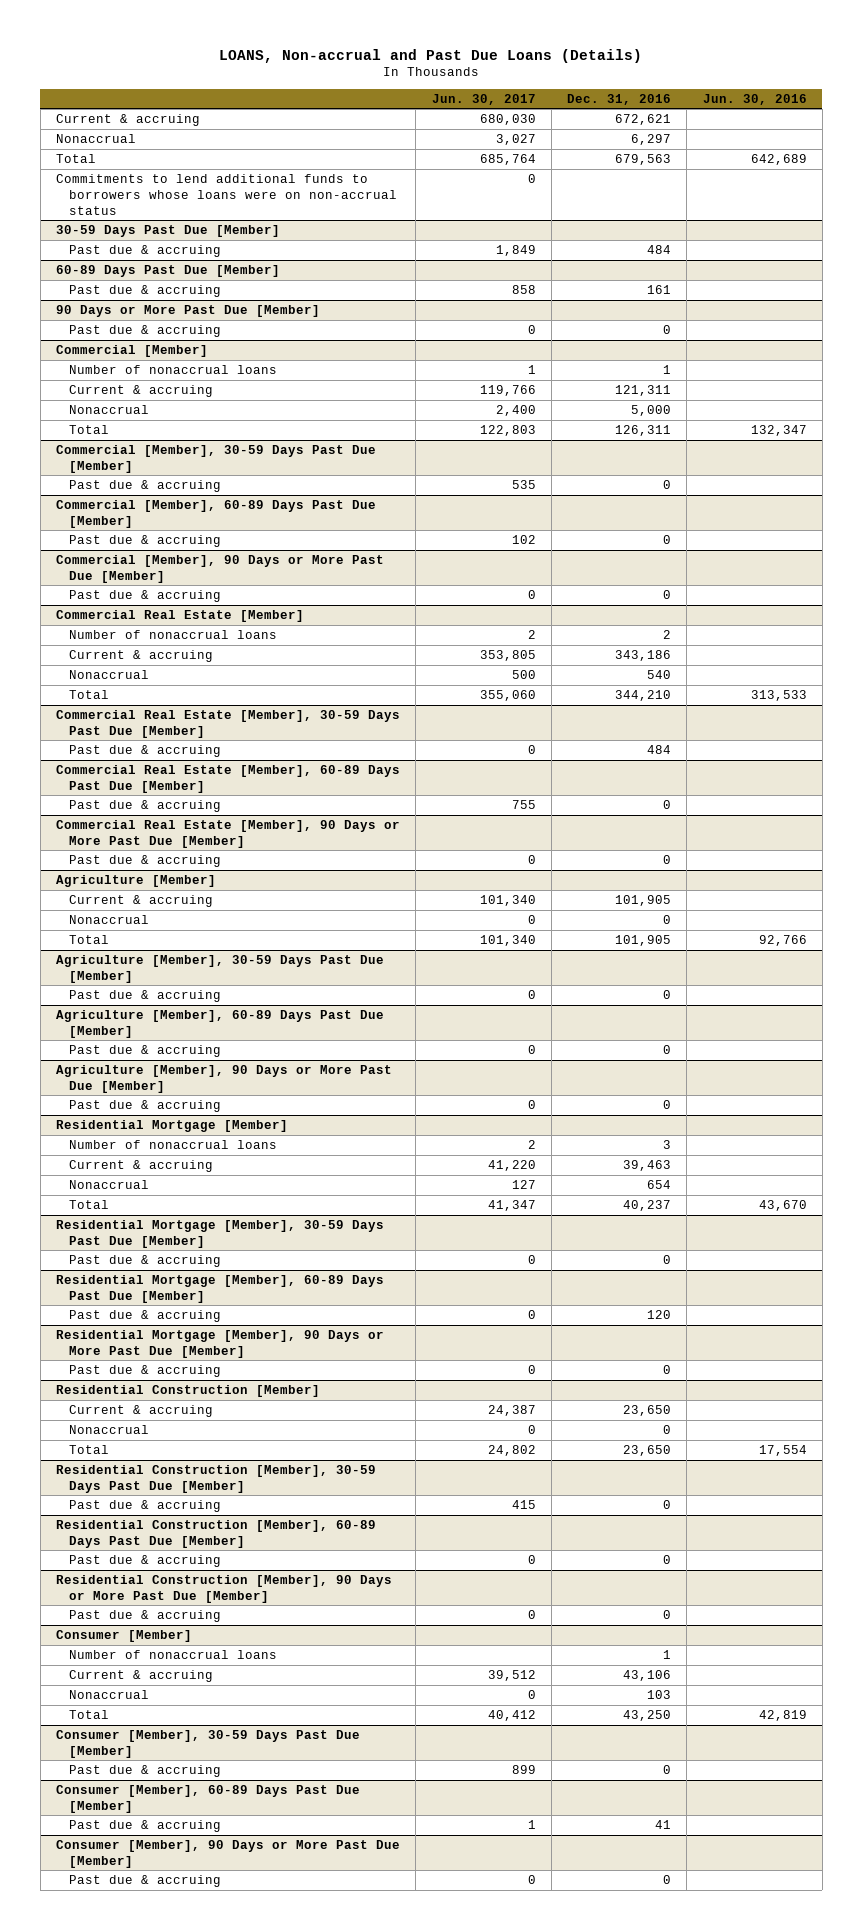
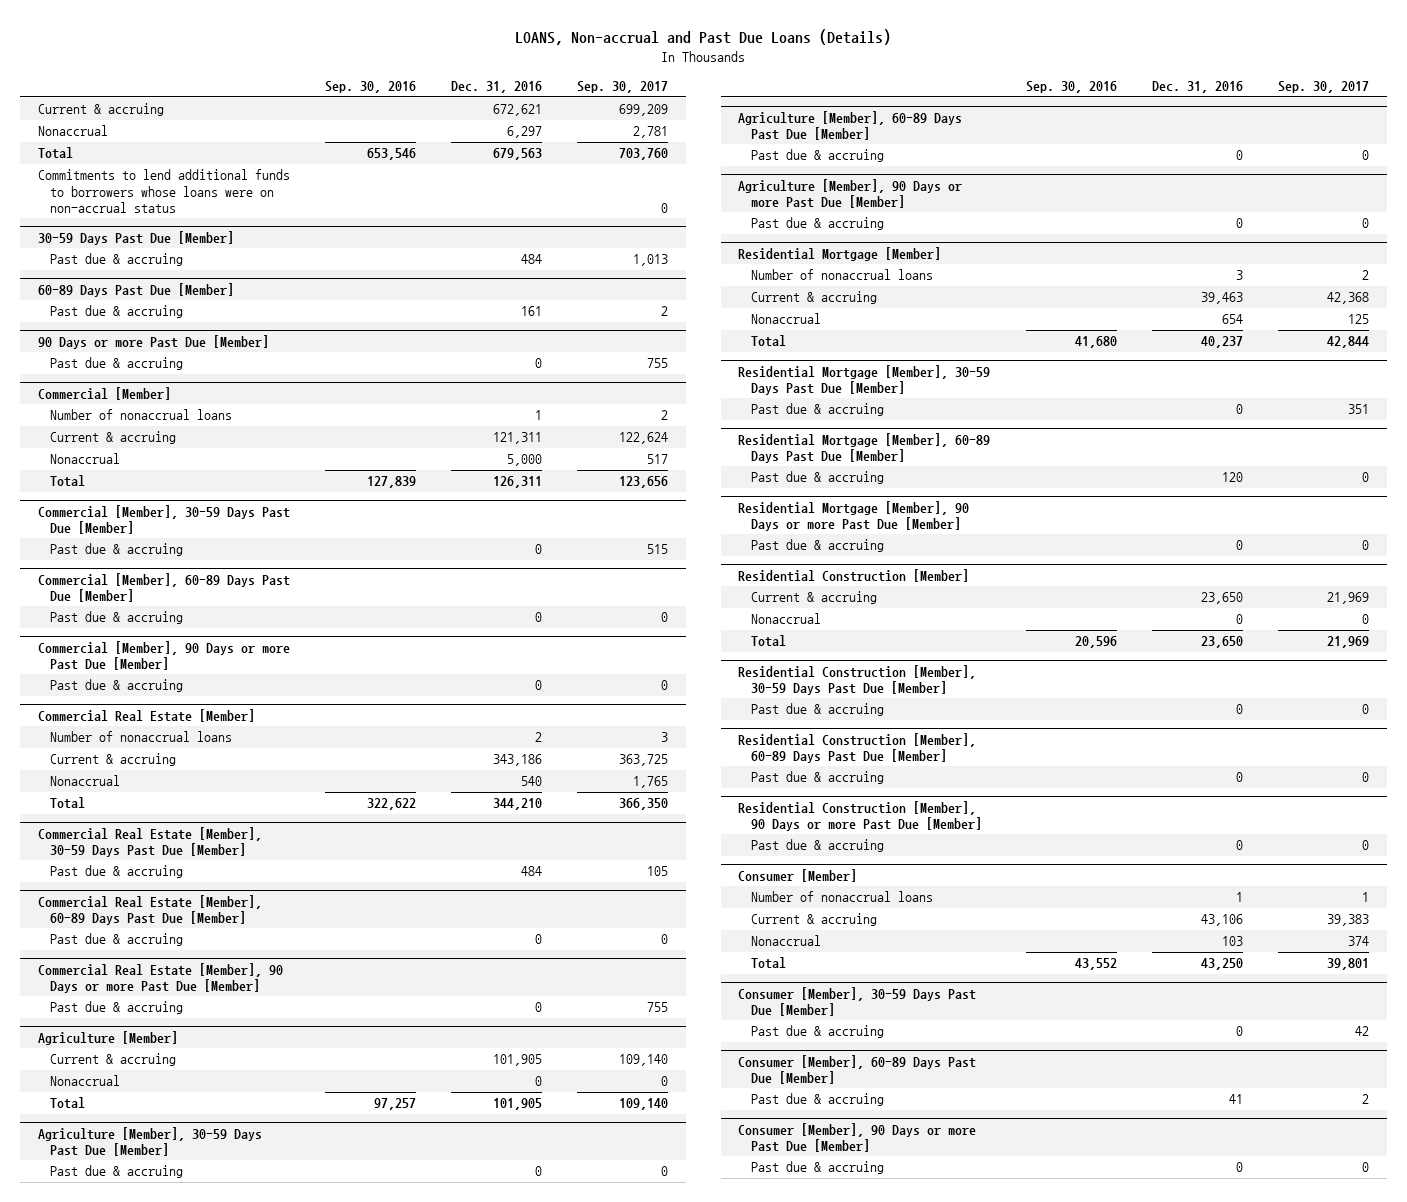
- | Jun. 30, 2017 | Dec. 31, 2016 | Jun. 30, 2016
+ | Sep. 30, 2016 | Dec. 31, 2016 | Sep. 30, 2017
- 90 Days or More Past Due [Member]
+ 90 Days or more Past Due [Member]
- Commercial [Member], 90 Days or More Past Due [Member]
+ Commercial [Member], 90 Days or more Past Due [Member]
- Commercial Real Estate [Member], 90 Days or More Past Due [Member]
+ Commercial Real Estate [Member], 90 Days or more Past Due [Member]
- Agriculture [Member], 90 Days or More Past Due [Member]
+ Agriculture [Member], 90 Days or more Past Due [Member]
- Residential Mortgage [Member], 90 Days or More Past Due [Member]
+ Residential Mortgage [Member], 90 Days or more Past Due [Member]
- Residential Construction [Member], 90 Days or More Past Due [Member]
+ Residential Construction [Member], 90 Days or more Past Due [Member]
- Consumer [Member], 90 Days or More Past Due [Member]
+ Consumer [Member], 90 Days or more Past Due [Member]

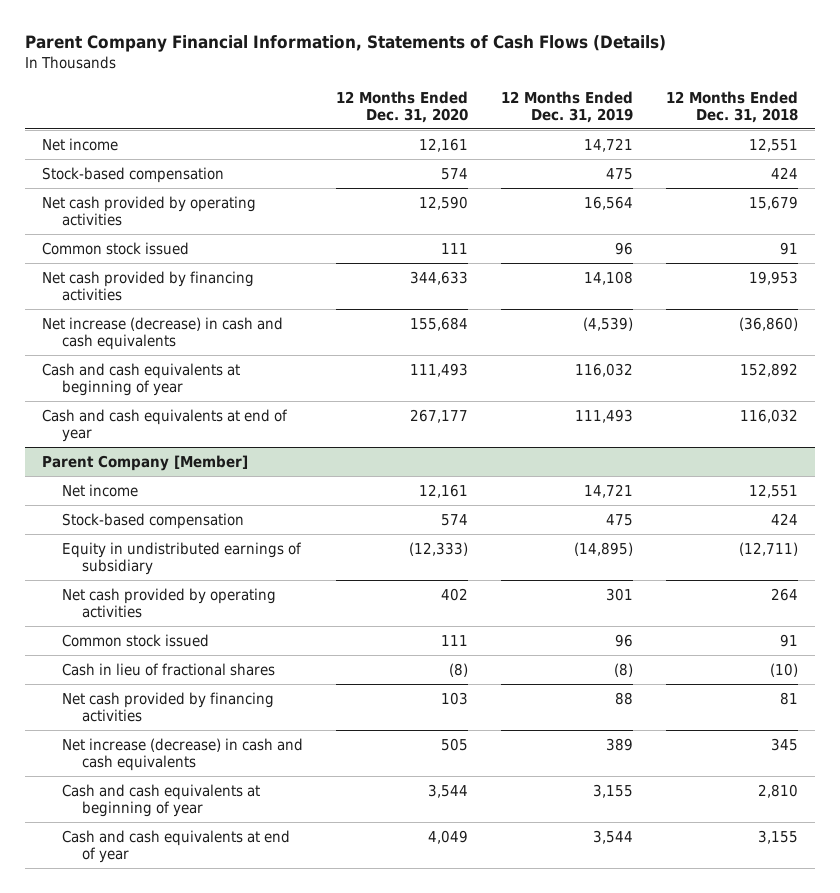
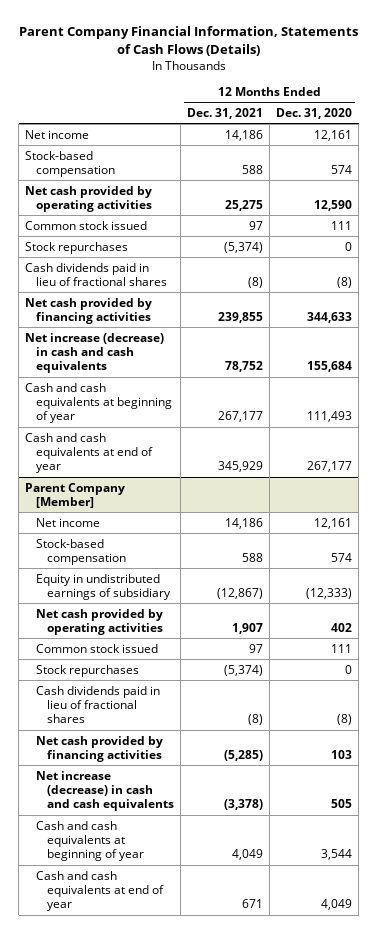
- | 12 Months Ended Dec. 31, 2020 | 12 Months Ended Dec. 31, 2019 | 12 Months Ended Dec. 31, 2018
+ | 12 Months Ended Dec. 31, 2021 | 12 Months Ended Dec. 31, 2020
+ Stock repurchases | (5,374) | 0
+ Cash dividends paid in lieu of fractional shares | (8) | (8)
@ Parent Company [Member]
- Cash in lieu of fractional shares | (8) | (8) | (10)
+ Stock repurchases | (5,374) | 0
+ Cash dividends paid in lieu of fractional shares | (8) | (8)

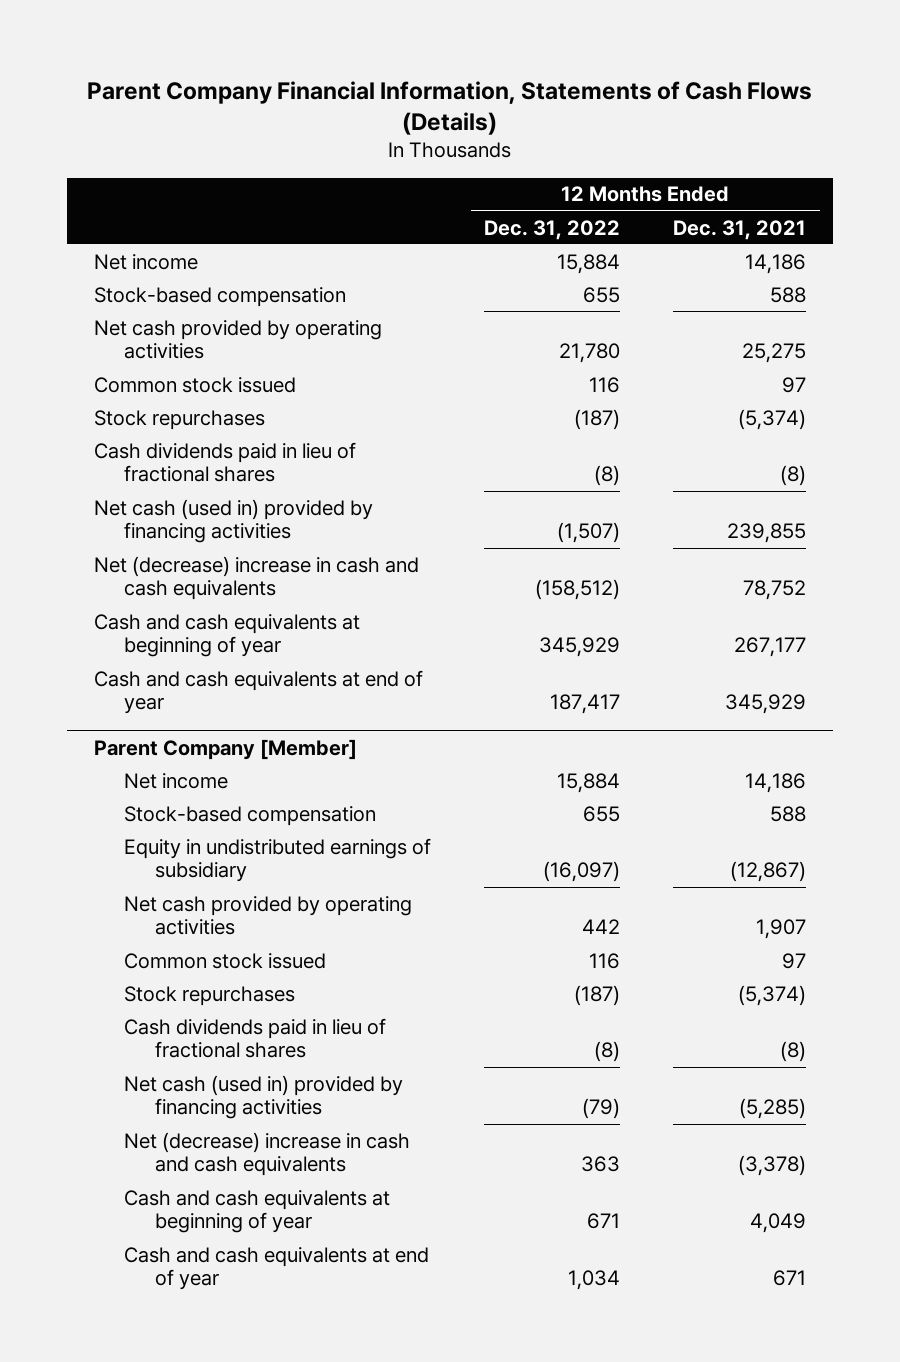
- | 12 Months Ended Dec. 31, 2021 | 12 Months Ended Dec. 31, 2020
+ | 12 Months Ended Dec. 31, 2022 | 12 Months Ended Dec. 31, 2021
- Net cash provided by financing activities | 239,855 | 344,633
- Net increase (decrease) in cash and cash equivalents | 78,752 | 155,684
+ Net cash (used in) provided by financing activities | (1,507) | 239,855
+ Net (decrease) increase in cash and cash equivalents | (158,512) | 78,752
@ Parent Company [Member]
- Net cash provided by financing activities | (5,285) | 103
- Net increase (decrease) in cash and cash equivalents | (3,378) | 505
+ Net cash (used in) provided by financing activities | (79) | (5,285)
+ Net (decrease) increase in cash and cash equivalents | 363 | (3,378)

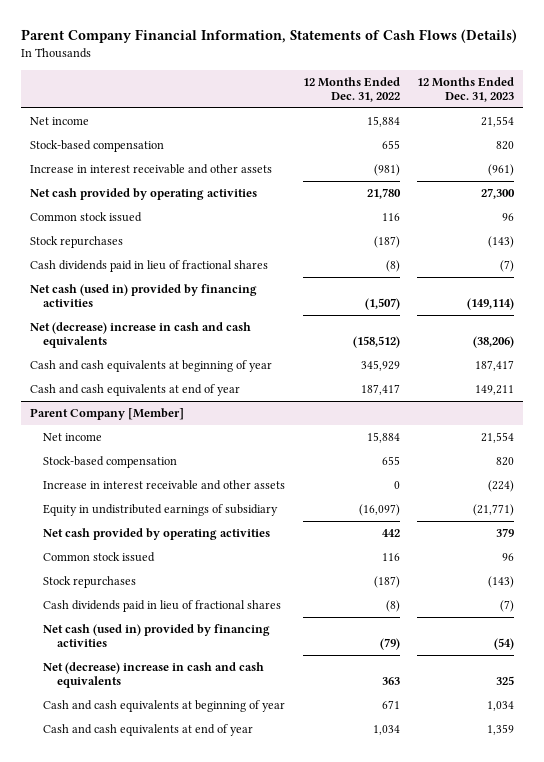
- | 12 Months Ended Dec. 31, 2022 | 12 Months Ended Dec. 31, 2021
+ | 12 Months Ended Dec. 31, 2022 | 12 Months Ended Dec. 31, 2023
+ Increase in interest receivable and other assets | (981) | (961)
@ Parent Company [Member]
+ Increase in interest receivable and other assets | 0 | (224)

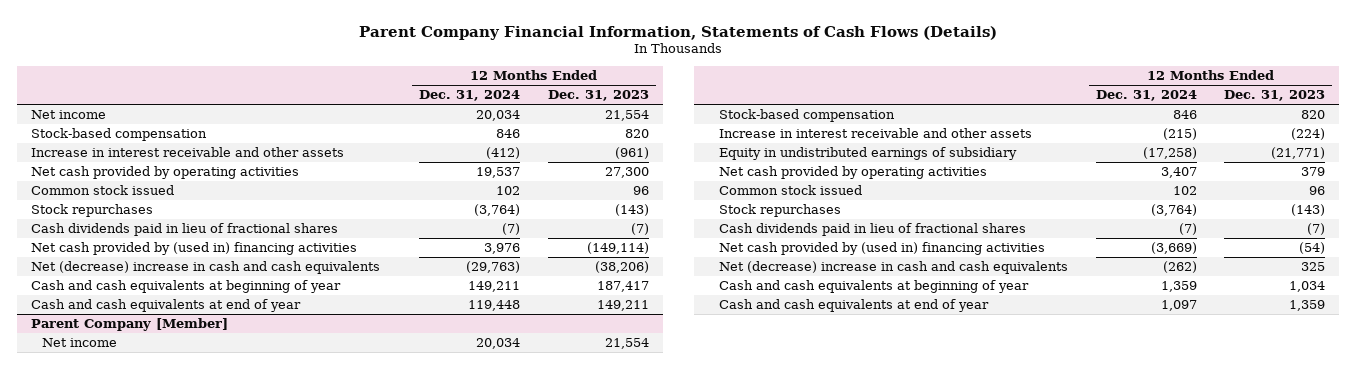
- | 12 Months Ended Dec. 31, 2022 | 12 Months Ended Dec. 31, 2023
+ | 12 Months Ended Dec. 31, 2024 | 12 Months Ended Dec. 31, 2023
- Net cash (used in) provided by financing activities | (1,507) | (149,114)
+ Net cash provided by (used in) financing activities | 3,976 | (149,114)
@ Parent Company [Member]
- Net cash (used in) provided by financing activities | (79) | (54)
+ Net cash provided by (used in) financing activities | (3,669) | (54)

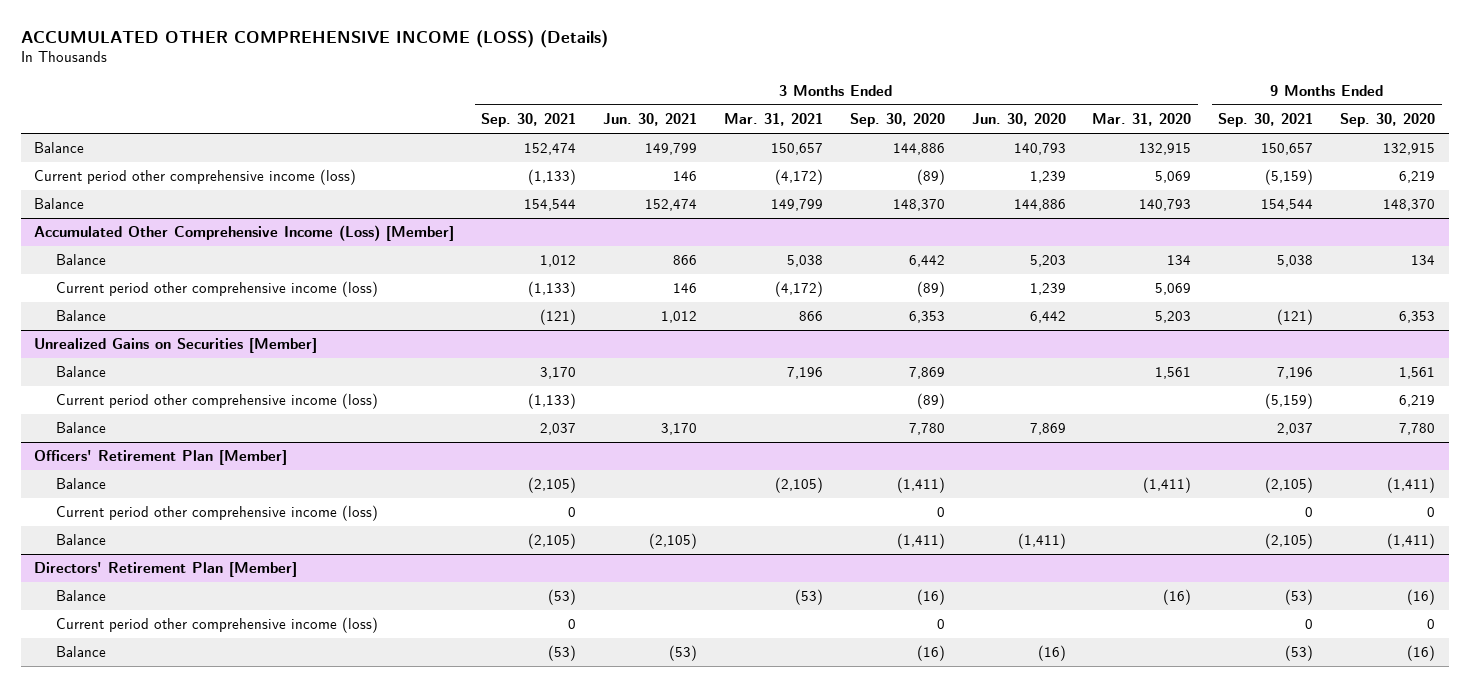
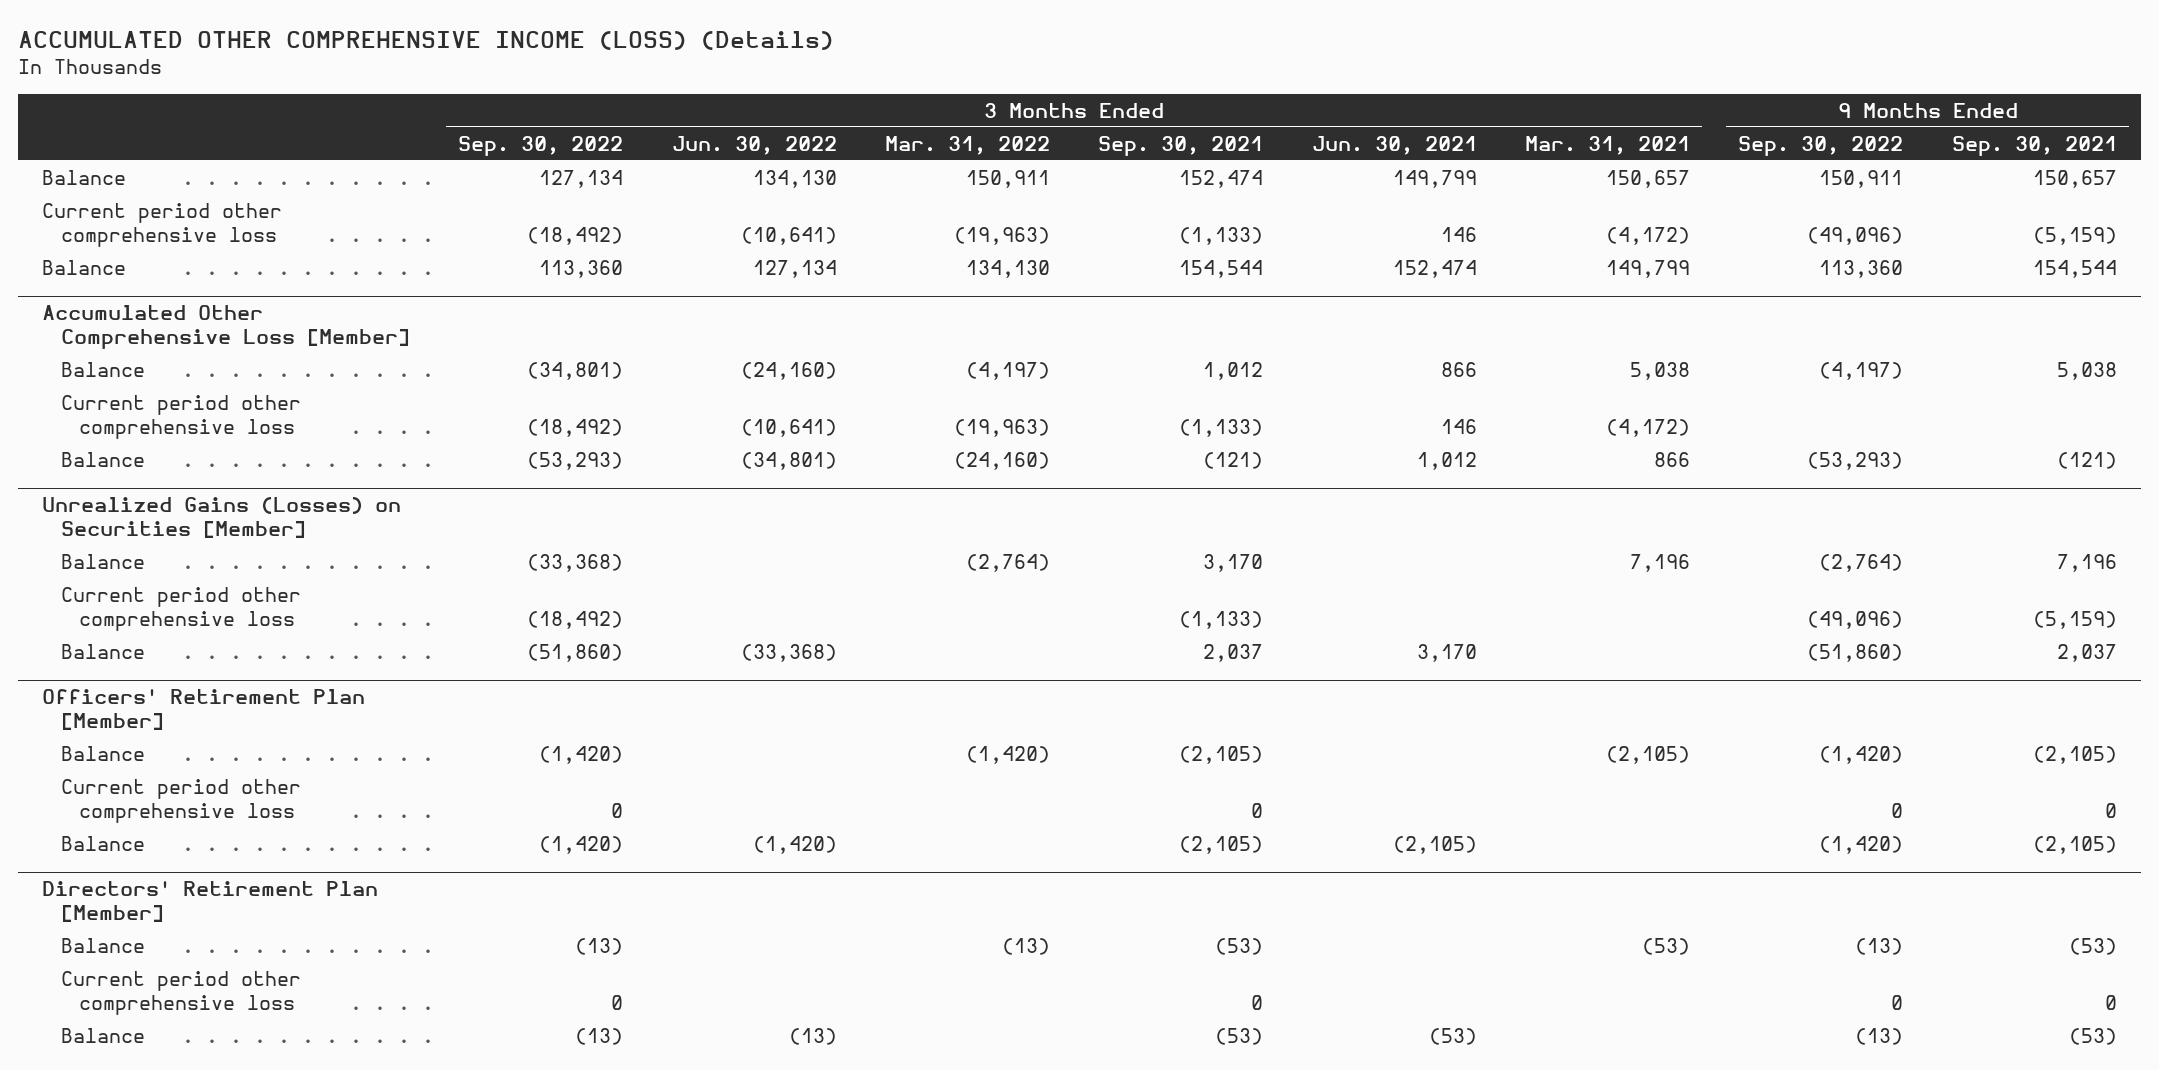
- | 3 Months Ended Sep. 30, 2021 | 3 Months Ended Jun. 30, 2021 | 3 Months Ended Mar. 31, 2021 | 3 Months Ended Sep. 30, 2020 | 3 Months Ended Jun. 30, 2020 | 3 Months Ended Mar. 31, 2020 | 9 Months Ended Sep. 30, 2021 | 9 Months Ended Sep. 30, 2020
+ | 3 Months Ended Sep. 30, 2022 | 3 Months Ended Jun. 30, 2022 | 3 Months Ended Mar. 31, 2022 | 3 Months Ended Sep. 30, 2021 | 3 Months Ended Jun. 30, 2021 | 3 Months Ended Mar. 31, 2021 | 9 Months Ended Sep. 30, 2022 | 9 Months Ended Sep. 30, 2021
- Current period other comprehensive income (loss) | (1,133) | 146 | (4,172) | (89) | 1,239 | 5,069 | (5,159) | 6,219
+ Current period other comprehensive loss | (18,492) | (10,641) | (19,963) | (1,133) | 146 | (4,172) | (49,096) | (5,159)
- Accumulated Other Comprehensive Income (Loss) [Member]
+ Accumulated Other Comprehensive Loss [Member]
- Current period other comprehensive income (loss) | (1,133) | 146 | (4,172) | (89) | 1,239 | 5,069 | |
+ Current period other comprehensive loss | (18,492) | (10,641) | (19,963) | (1,133) | 146 | (4,172) | |
- Unrealized Gains on Securities [Member]
+ Unrealized Gains (Losses) on Securities [Member]
- Current period other comprehensive income (loss) | (1,133) | | | (89) | | | (5,159) | 6,219
+ Current period other comprehensive loss | (18,492) | | | (1,133) | | | (49,096) | (5,159)
@ Officers' Retirement Plan [Member]
- Current period other comprehensive income (loss) | 0 | | | 0 | | | 0 | 0
+ Current period other comprehensive loss | 0 | | | 0 | | | 0 | 0
@ Directors' Retirement Plan [Member]
- Current period other comprehensive income (loss) | 0 | | | 0 | | | 0 | 0
+ Current period other comprehensive loss | 0 | | | 0 | | | 0 | 0

